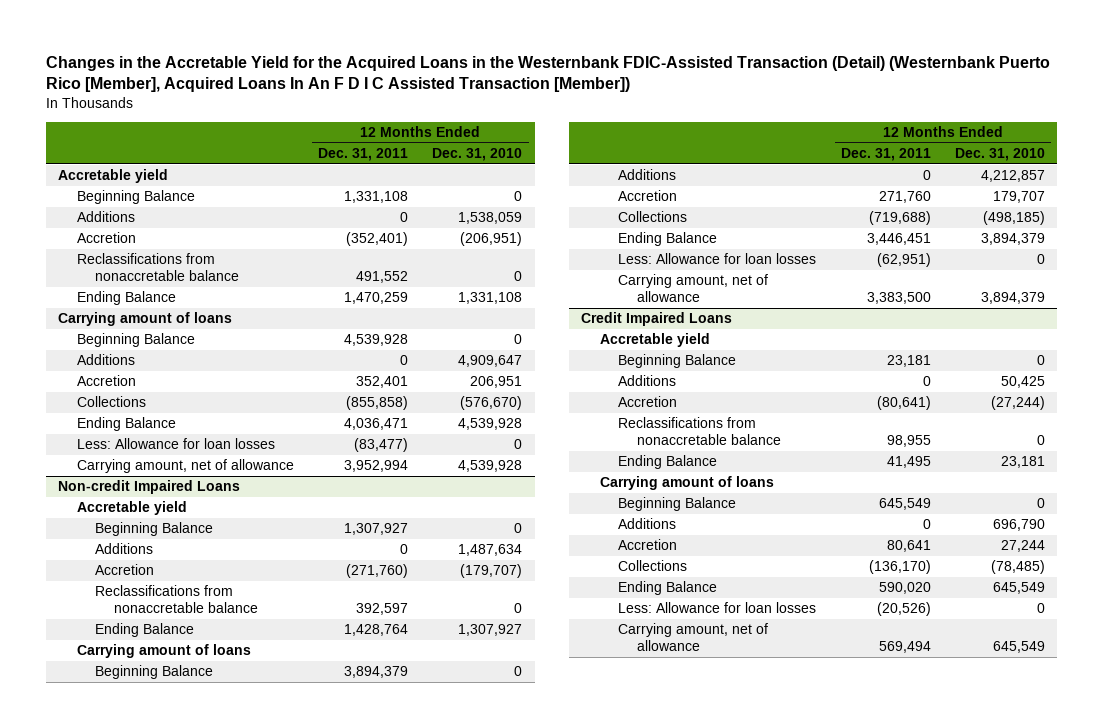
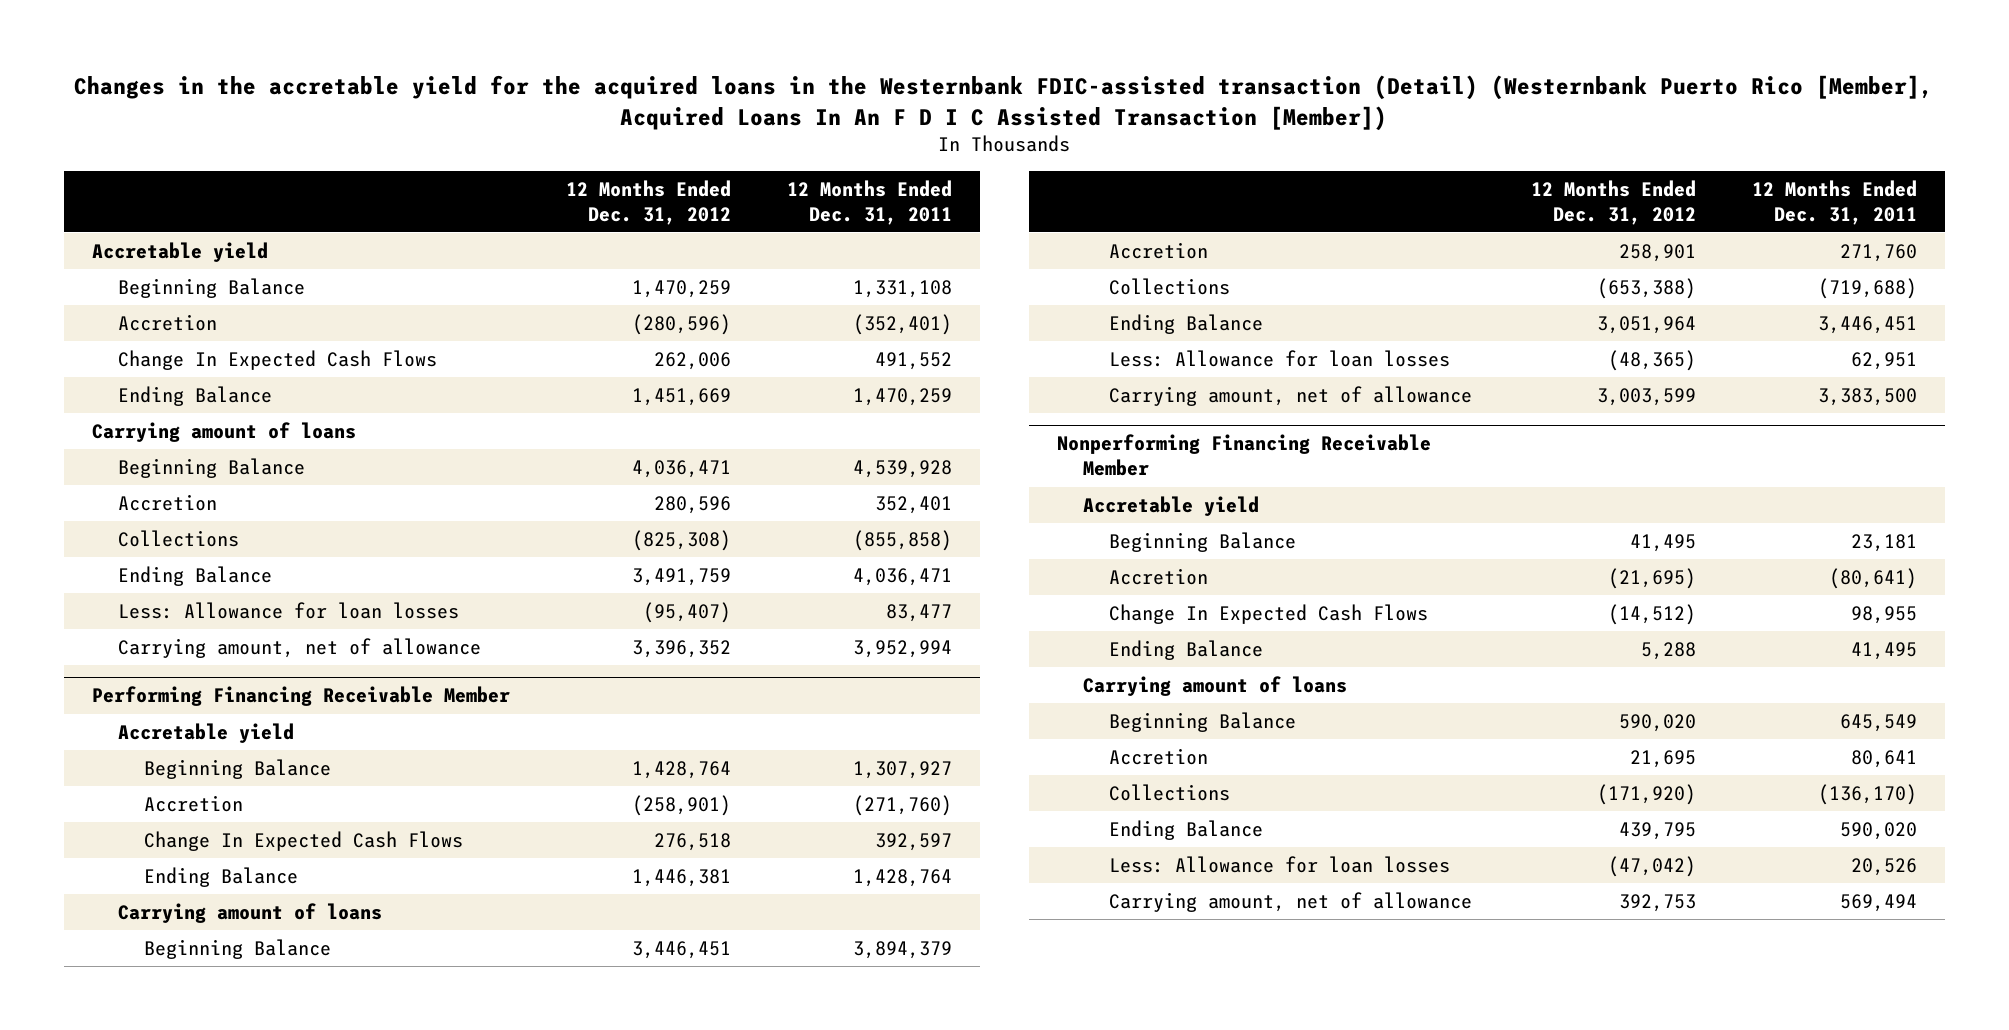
- Changes in the Accretable Yield for the Acquired Loans in the Westernbank FDIC-Assisted Transaction (Detail) (Westernbank Puerto Rico [Member], Acquired Loans In An F D I C Assisted Transaction [Member])
+ Changes in the accretable yield for the acquired loans in the Westernbank FDIC-assisted transaction (Detail) (Westernbank Puerto Rico [Member], Acquired Loans In An F D I C Assisted Transaction [Member])
- | 12 Months Ended Dec. 31, 2011 | 12 Months Ended Dec. 31, 2010
+ | 12 Months Ended Dec. 31, 2012 | 12 Months Ended Dec. 31, 2011
- Additions | 0 | 1,538,059
- Reclassifications from nonaccretable balance | 491,552 | 0
+ Change In Expected Cash Flows | 262,006 | 491,552
- Additions | 0 | 4,909,647
- Less: Allowance for loan losses | (83,477) | 0
+ Less: Allowance for loan losses | (95,407) | 83,477
- Non-credit Impaired Loans
+ Performing Financing Receivable Member
- Additions | 0 | 1,487,634
- Reclassifications from nonaccretable balance | 392,597 | 0
+ Change In Expected Cash Flows | 276,518 | 392,597
- Additions | 0 | 4,212,857
- Less: Allowance for loan losses | (62,951) | 0
+ Less: Allowance for loan losses | (48,365) | 62,951
- Credit Impaired Loans
+ Nonperforming Financing Receivable Member
- Additions | 0 | 50,425
- Reclassifications from nonaccretable balance | 98,955 | 0
+ Change In Expected Cash Flows | (14,512) | 98,955
- Additions | 0 | 696,790
- Less: Allowance for loan losses | (20,526) | 0
+ Less: Allowance for loan losses | (47,042) | 20,526

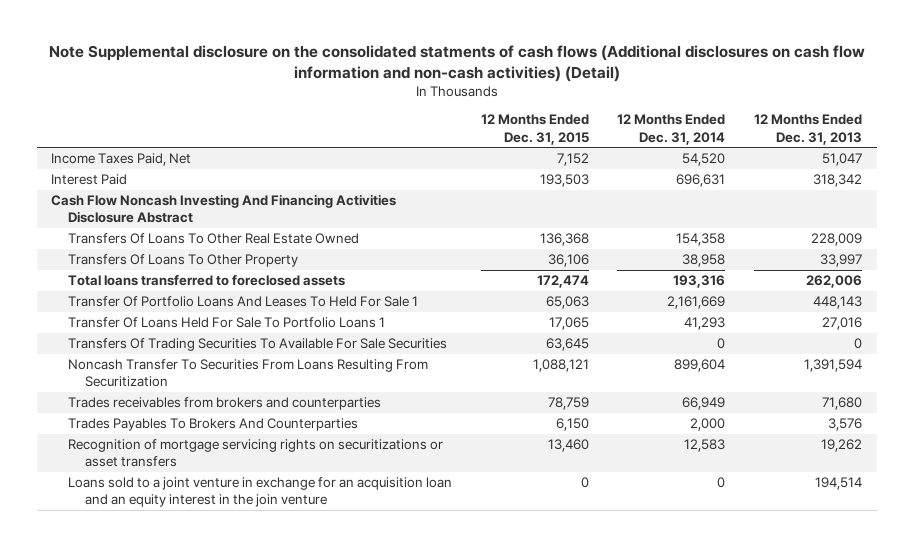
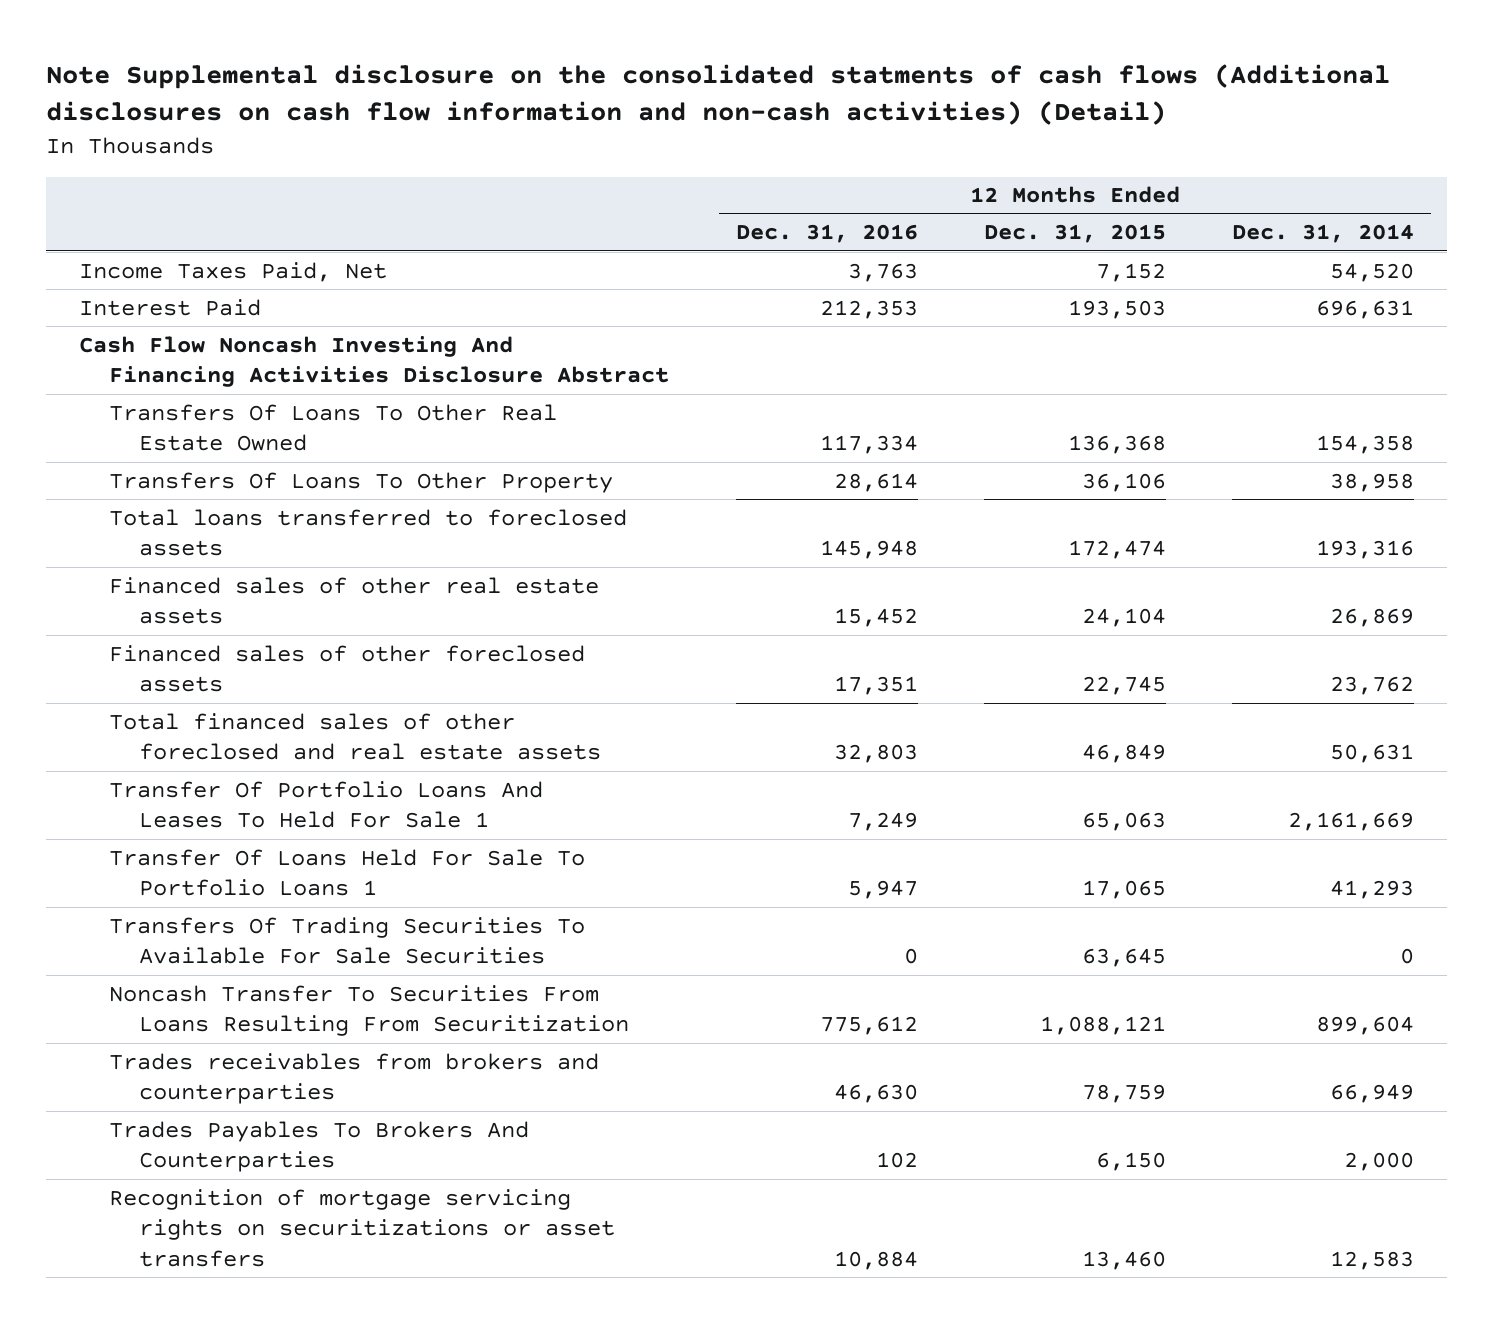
- | 12 Months Ended Dec. 31, 2015 | 12 Months Ended Dec. 31, 2014 | 12 Months Ended Dec. 31, 2013
+ | 12 Months Ended Dec. 31, 2016 | 12 Months Ended Dec. 31, 2015 | 12 Months Ended Dec. 31, 2014
+ Financed sales of other real estate assets | 15,452 | 24,104 | 26,869
+ Financed sales of other foreclosed assets | 17,351 | 22,745 | 23,762
+ Total financed sales of other foreclosed and real estate assets | 32,803 | 46,849 | 50,631
- Loans sold to a joint venture in exchange for an acquisition loan and an equity interest in the join venture | 0 | 0 | 194,514

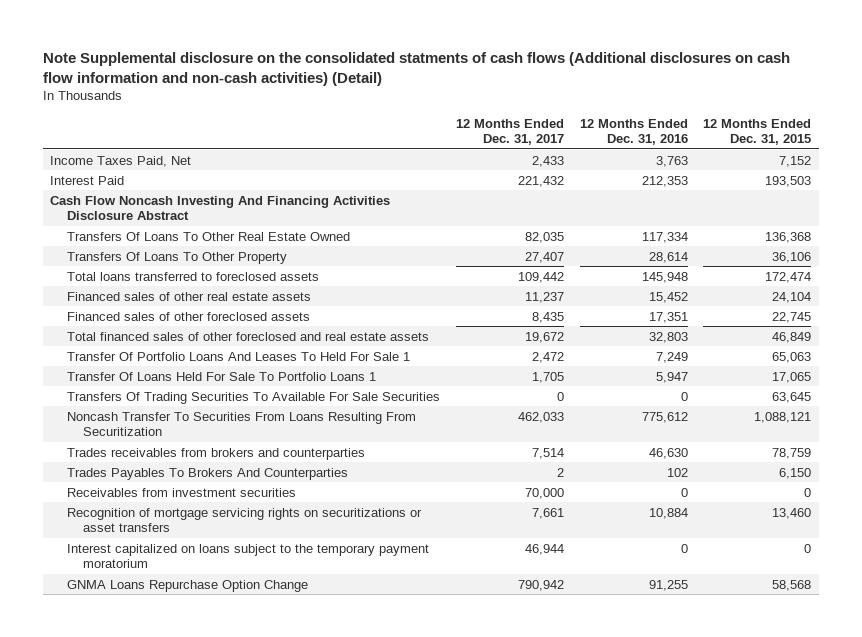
- | 12 Months Ended Dec. 31, 2016 | 12 Months Ended Dec. 31, 2015 | 12 Months Ended Dec. 31, 2014
+ | 12 Months Ended Dec. 31, 2017 | 12 Months Ended Dec. 31, 2016 | 12 Months Ended Dec. 31, 2015
+ Receivables from investment securities | 70,000 | 0 | 0
+ Interest capitalized on loans subject to the temporary payment moratorium | 46,944 | 0 | 0
+ GNMA Loans Repurchase Option Change | 790,942 | 91,255 | 58,568

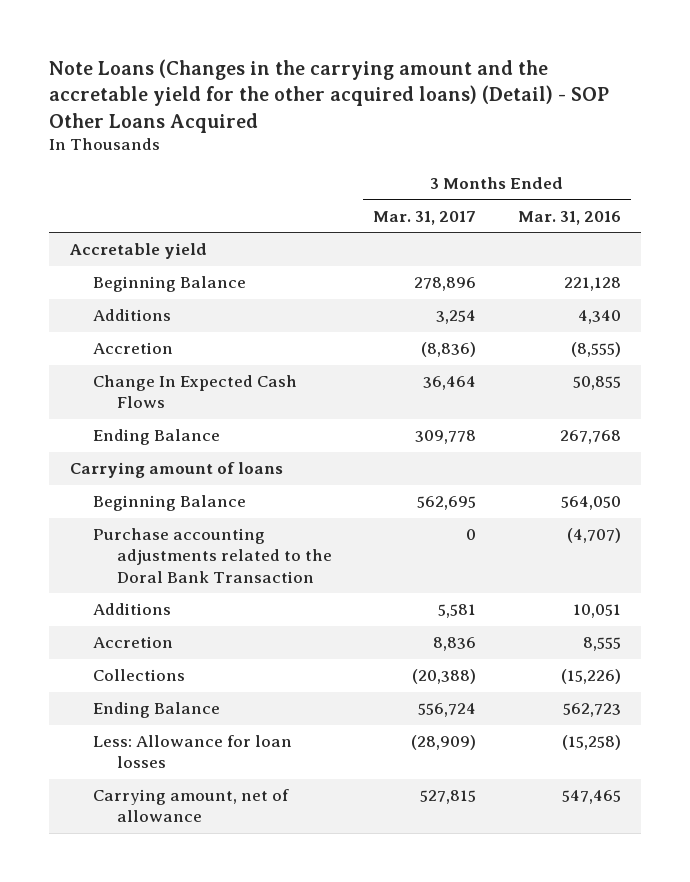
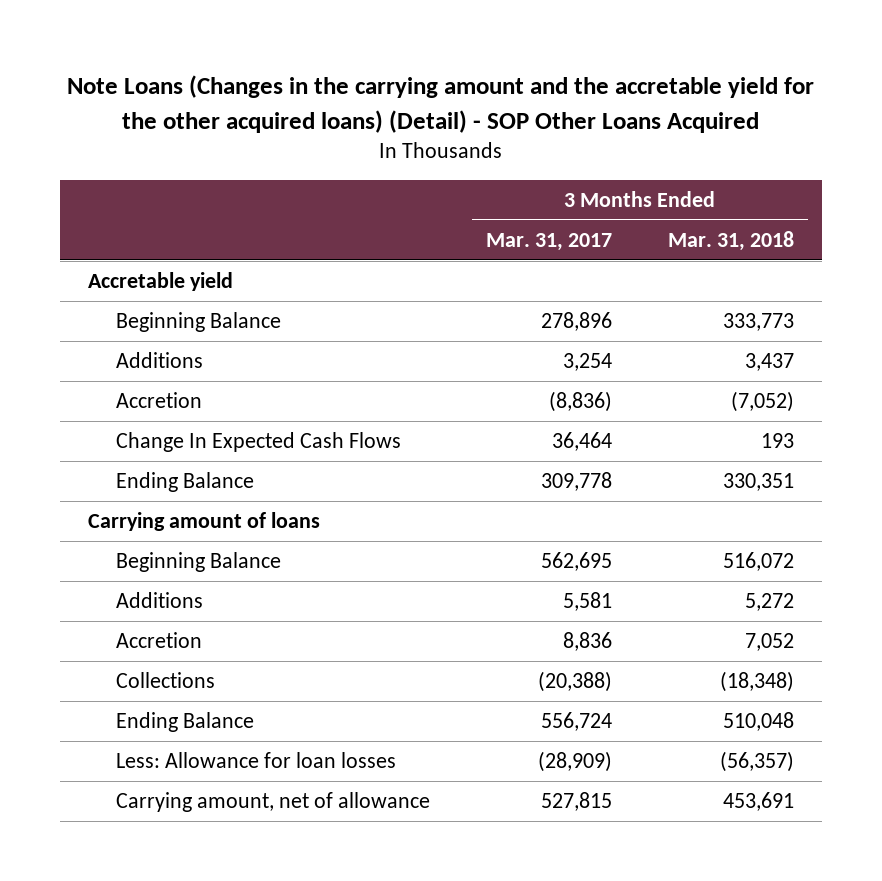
- | 3 Months Ended Mar. 31, 2017 | 3 Months Ended Mar. 31, 2016
+ | 3 Months Ended Mar. 31, 2017 | 3 Months Ended Mar. 31, 2018
- Purchase accounting adjustments related to the Doral Bank Transaction | 0 | (4,707)

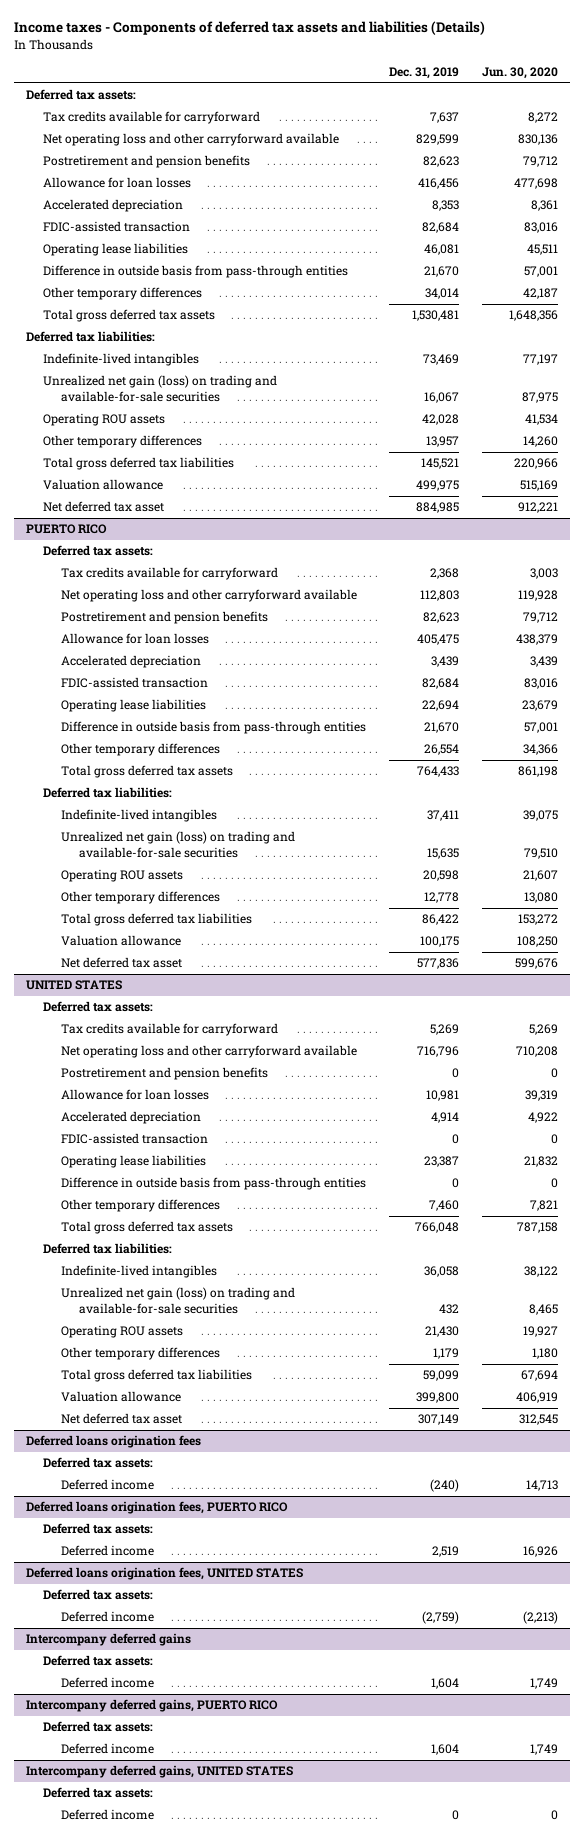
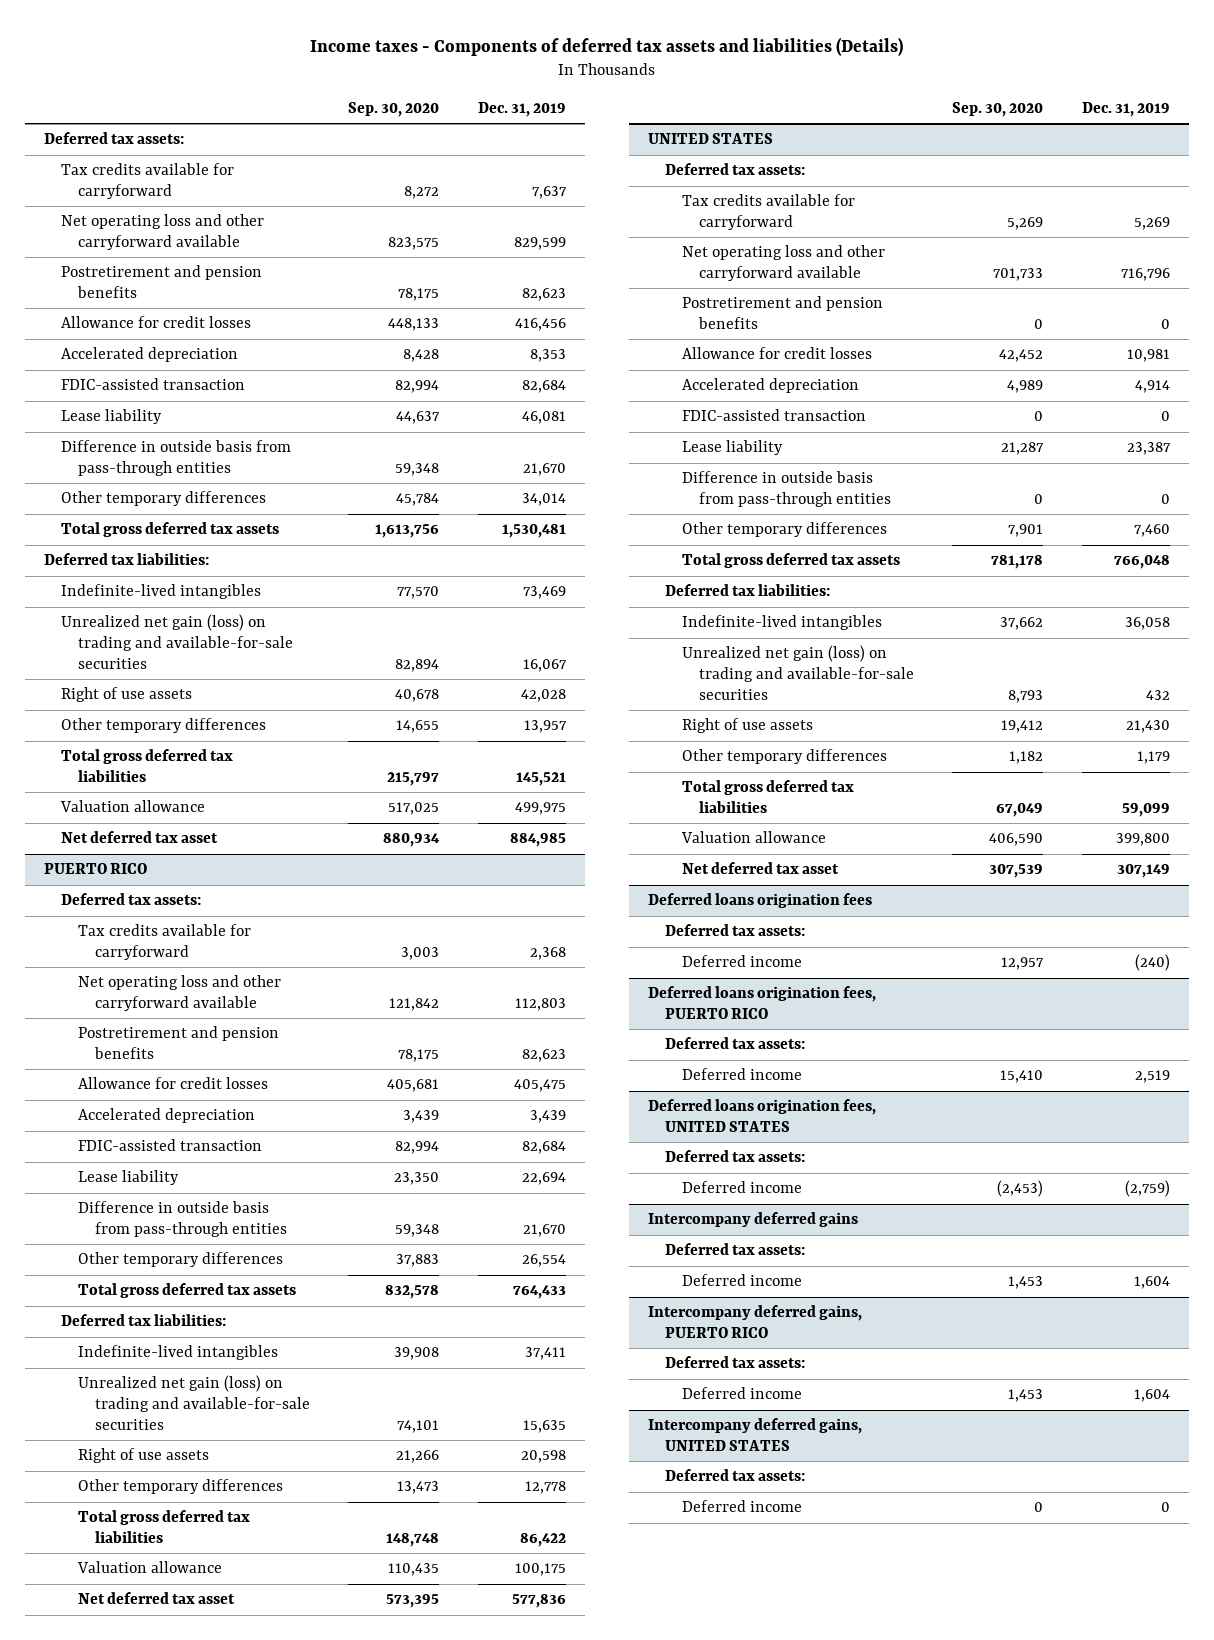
- | Dec. 31, 2019 | Jun. 30, 2020
+ | Sep. 30, 2020 | Dec. 31, 2019
- Allowance for loan losses | 416,456 | 477,698
+ Allowance for credit losses | 448,133 | 416,456
- Operating lease liabilities | 46,081 | 45,511
+ Lease liability | 44,637 | 46,081
- Operating ROU assets | 42,028 | 41,534
+ Right of use assets | 40,678 | 42,028
@ PUERTO RICO
- Allowance for loan losses | 405,475 | 438,379
+ Allowance for credit losses | 405,681 | 405,475
- Operating lease liabilities | 22,694 | 23,679
+ Lease liability | 23,350 | 22,694
- Operating ROU assets | 20,598 | 21,607
+ Right of use assets | 21,266 | 20,598
@ UNITED STATES
- Allowance for loan losses | 10,981 | 39,319
+ Allowance for credit losses | 42,452 | 10,981
- Operating lease liabilities | 23,387 | 21,832
+ Lease liability | 21,287 | 23,387
- Operating ROU assets | 21,430 | 19,927
+ Right of use assets | 19,412 | 21,430

